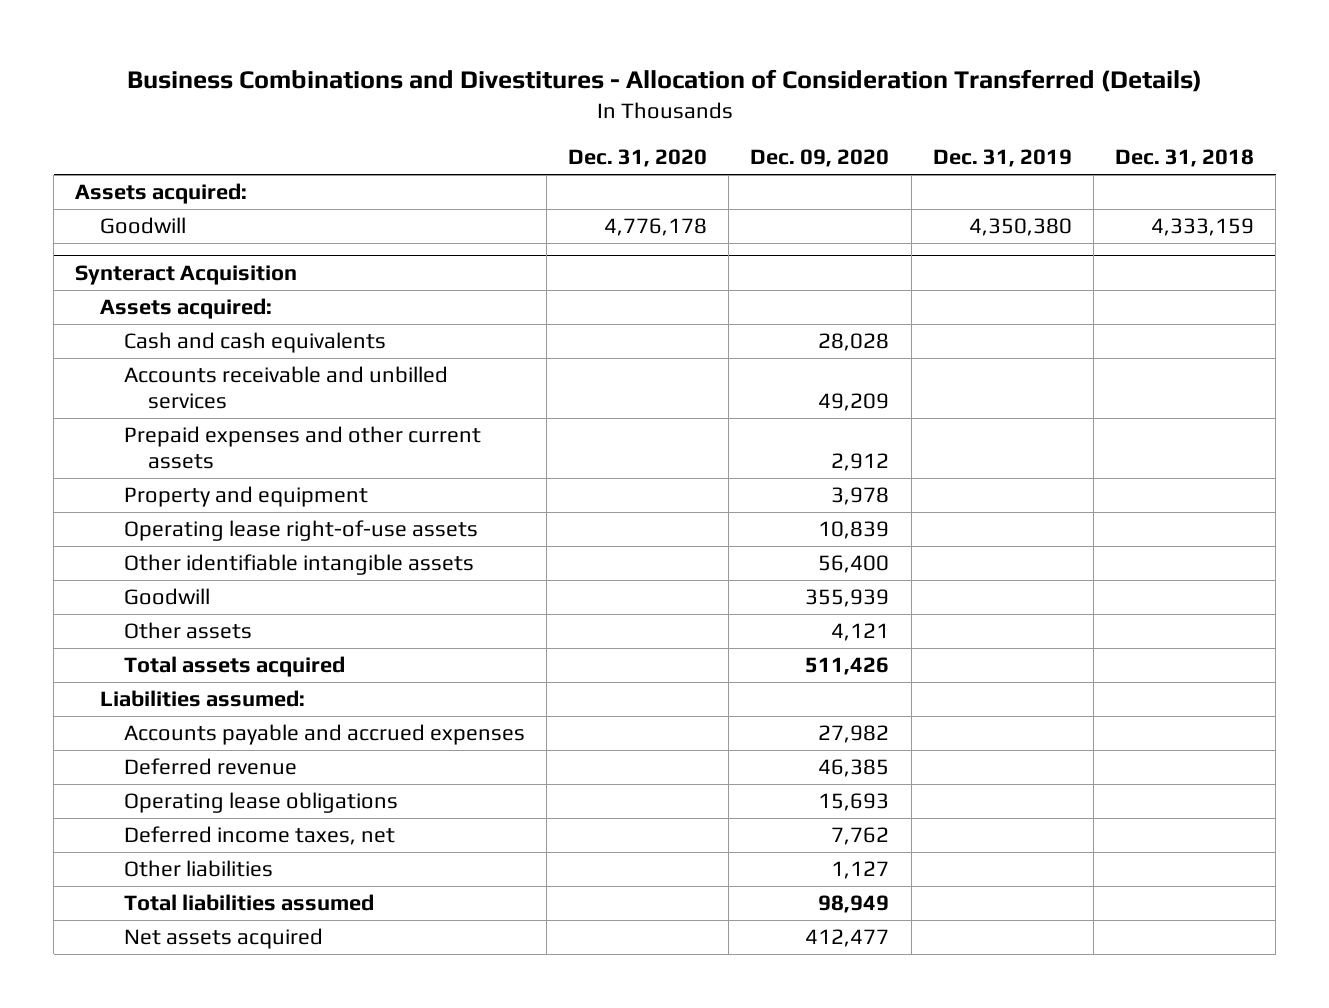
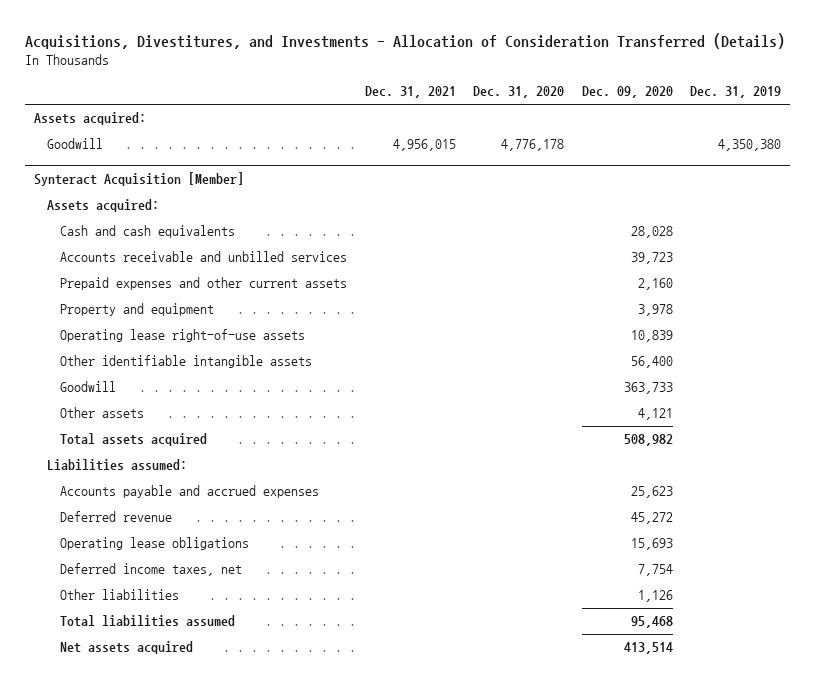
- Business Combinations and Divestitures - Allocation of Consideration Transferred (Details)
+ Acquisitions, Divestitures, and Investments - Allocation of Consideration Transferred (Details)
- | Dec. 31, 2020 | Dec. 09, 2020 | Dec. 31, 2019 | Dec. 31, 2018
+ | Dec. 31, 2021 | Dec. 31, 2020 | Dec. 09, 2020 | Dec. 31, 2019
- Synteract Acquisition
+ Synteract Acquisition [Member]
- Accounts receivable and unbilled services | | 49,209 | |
- Prepaid expenses and other current assets | | 2,912 | |
+ Accounts receivable and unbilled services | | | 39,723 |
+ Prepaid expenses and other current assets | | | 2,160 |
- Goodwill | | 355,939 | |
+ Goodwill | | | 363,733 |
- Total assets acquired | | 511,426 | |
+ Total assets acquired | | | 508,982 |
- Accounts payable and accrued expenses | | 27,982 | |
- Deferred revenue | | 46,385 | |
+ Accounts payable and accrued expenses | | | 25,623 |
+ Deferred revenue | | | 45,272 |
- Deferred income taxes, net | | 7,762 | |
- Other liabilities | | 1,127 | |
- Total liabilities assumed | | 98,949 | |
- Net assets acquired | | 412,477 | |
+ Deferred income taxes, net | | | 7,754 |
+ Other liabilities | | | 1,126 |
+ Total liabilities assumed | | | 95,468 |
+ Net assets acquired | | | 413,514 |

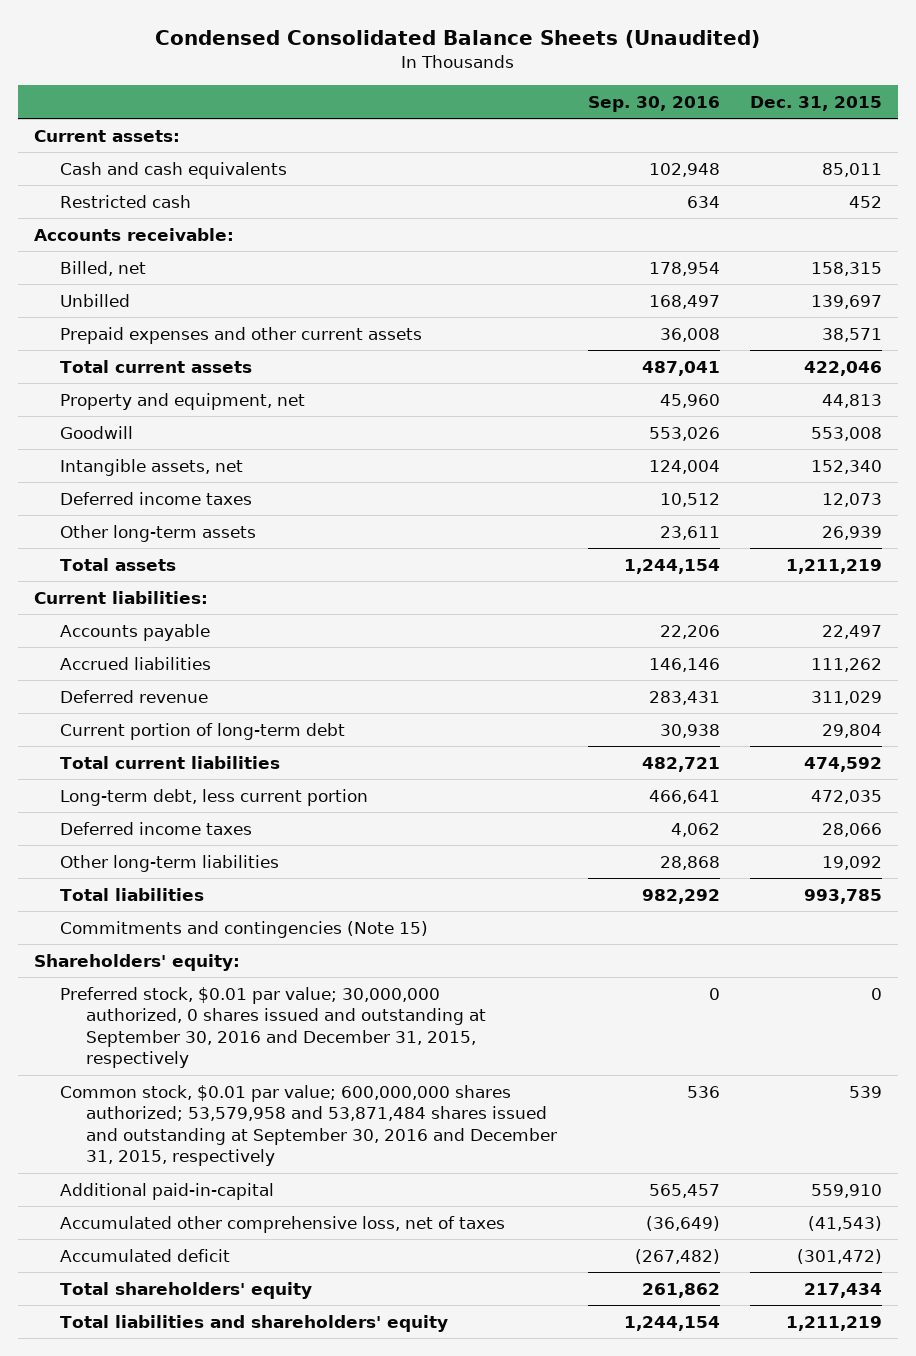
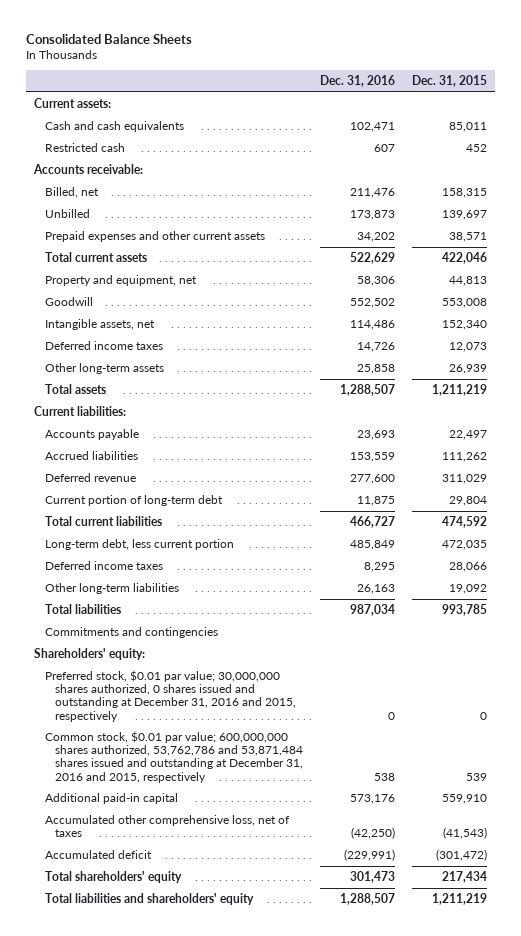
- Condensed Consolidated Balance Sheets (Unaudited)
+ Consolidated Balance Sheets
- | Sep. 30, 2016 | Dec. 31, 2015
+ | Dec. 31, 2016 | Dec. 31, 2015
- Commitments and contingencies (Note 15)
+ Commitments and contingencies
- Preferred stock, $0.01 par value; 30,000,000 authorized, 0 shares issued and outstanding at September 30, 2016 and December 31, 2015, respectively | 0 | 0
- Common stock, $0.01 par value; 600,000,000 shares authorized; 53,579,958 and 53,871,484 shares issued and outstanding at September 30, 2016 and December 31, 2015, respectively | 536 | 539
- Additional paid-in-capital | 565,457 | 559,910
+ Preferred stock, $0.01 par value; 30,000,000 shares authorized, 0 shares issued and outstanding at December 31, 2016 and 2015, respectively | 0 | 0
+ Common stock, $0.01 par value; 600,000,000 shares authorized, 53,762,786 and 53,871,484 shares issued and outstanding at December 31, 2016 and 2015, respectively | 538 | 539
+ Additional paid-in capital | 573,176 | 559,910

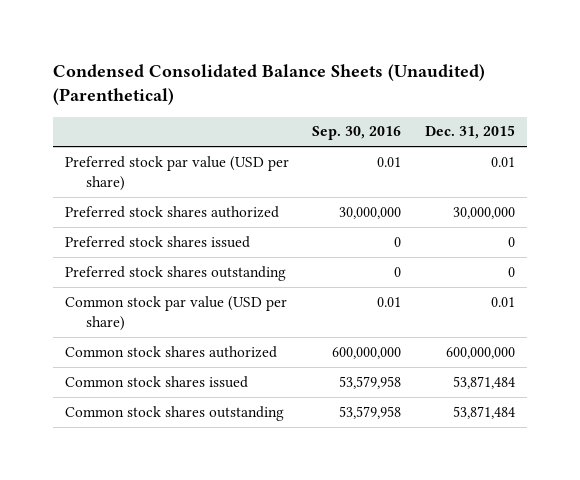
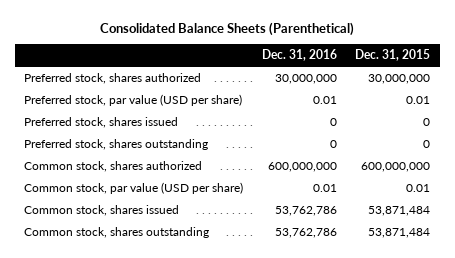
- Condensed Consolidated Balance Sheets (Unaudited) (Parenthetical)
+ Consolidated Balance Sheets (Parenthetical)
- | Sep. 30, 2016 | Dec. 31, 2015
+ | Dec. 31, 2016 | Dec. 31, 2015
- Preferred stock par value (USD per share) | 0.01 | 0.01
- Preferred stock shares authorized | 30,000,000 | 30,000,000
- Preferred stock shares issued | 0 | 0
- Preferred stock shares outstanding | 0 | 0
- Common stock par value (USD per share) | 0.01 | 0.01
- Common stock shares authorized | 600,000,000 | 600,000,000
- Common stock shares issued | 53,579,958 | 53,871,484
- Common stock shares outstanding | 53,579,958 | 53,871,484
+ Preferred stock, shares authorized | 30,000,000 | 30,000,000
+ Preferred stock, par value (USD per share) | 0.01 | 0.01
+ Preferred stock, shares issued | 0 | 0
+ Preferred stock, shares outstanding | 0 | 0
+ Common stock, shares authorized | 600,000,000 | 600,000,000
+ Common stock, par value (USD per share) | 0.01 | 0.01
+ Common stock, shares issued | 53,762,786 | 53,871,484
+ Common stock, shares outstanding | 53,762,786 | 53,871,484

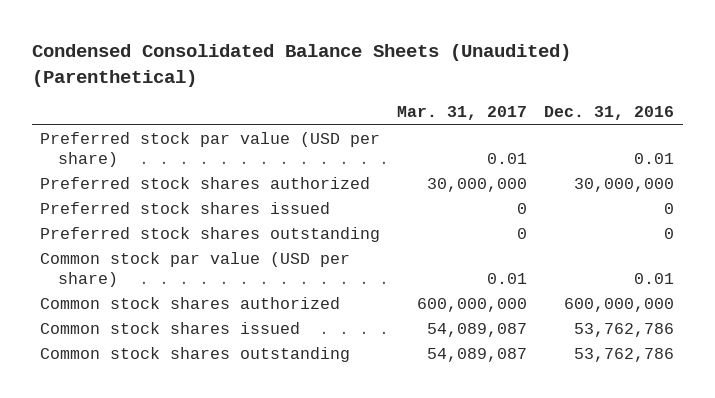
- Consolidated Balance Sheets (Parenthetical)
+ Condensed Consolidated Balance Sheets (Unaudited) (Parenthetical)
- | Dec. 31, 2016 | Dec. 31, 2015
+ | Mar. 31, 2017 | Dec. 31, 2016
- Preferred stock, shares authorized | 30,000,000 | 30,000,000
- Preferred stock, par value (USD per share) | 0.01 | 0.01
- Preferred stock, shares issued | 0 | 0
- Preferred stock, shares outstanding | 0 | 0
- Common stock, shares authorized | 600,000,000 | 600,000,000
- Common stock, par value (USD per share) | 0.01 | 0.01
- Common stock, shares issued | 53,762,786 | 53,871,484
- Common stock, shares outstanding | 53,762,786 | 53,871,484
+ Preferred stock par value (USD per share) | 0.01 | 0.01
+ Preferred stock shares authorized | 30,000,000 | 30,000,000
+ Preferred stock shares issued | 0 | 0
+ Preferred stock shares outstanding | 0 | 0
+ Common stock par value (USD per share) | 0.01 | 0.01
+ Common stock shares authorized | 600,000,000 | 600,000,000
+ Common stock shares issued | 54,089,087 | 53,762,786
+ Common stock shares outstanding | 54,089,087 | 53,762,786

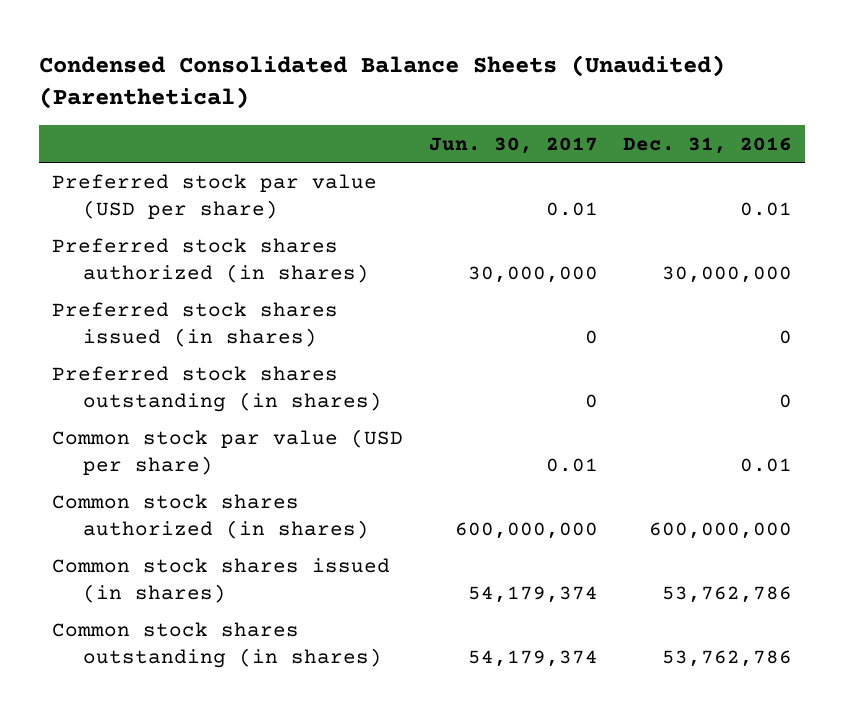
- | Mar. 31, 2017 | Dec. 31, 2016
+ | Jun. 30, 2017 | Dec. 31, 2016
- Preferred stock shares authorized | 30,000,000 | 30,000,000
- Preferred stock shares issued | 0 | 0
- Preferred stock shares outstanding | 0 | 0
+ Preferred stock shares authorized (in shares) | 30,000,000 | 30,000,000
+ Preferred stock shares issued (in shares) | 0 | 0
+ Preferred stock shares outstanding (in shares) | 0 | 0
- Common stock shares authorized | 600,000,000 | 600,000,000
- Common stock shares issued | 54,089,087 | 53,762,786
- Common stock shares outstanding | 54,089,087 | 53,762,786
+ Common stock shares authorized (in shares) | 600,000,000 | 600,000,000
+ Common stock shares issued (in shares) | 54,179,374 | 53,762,786
+ Common stock shares outstanding (in shares) | 54,179,374 | 53,762,786

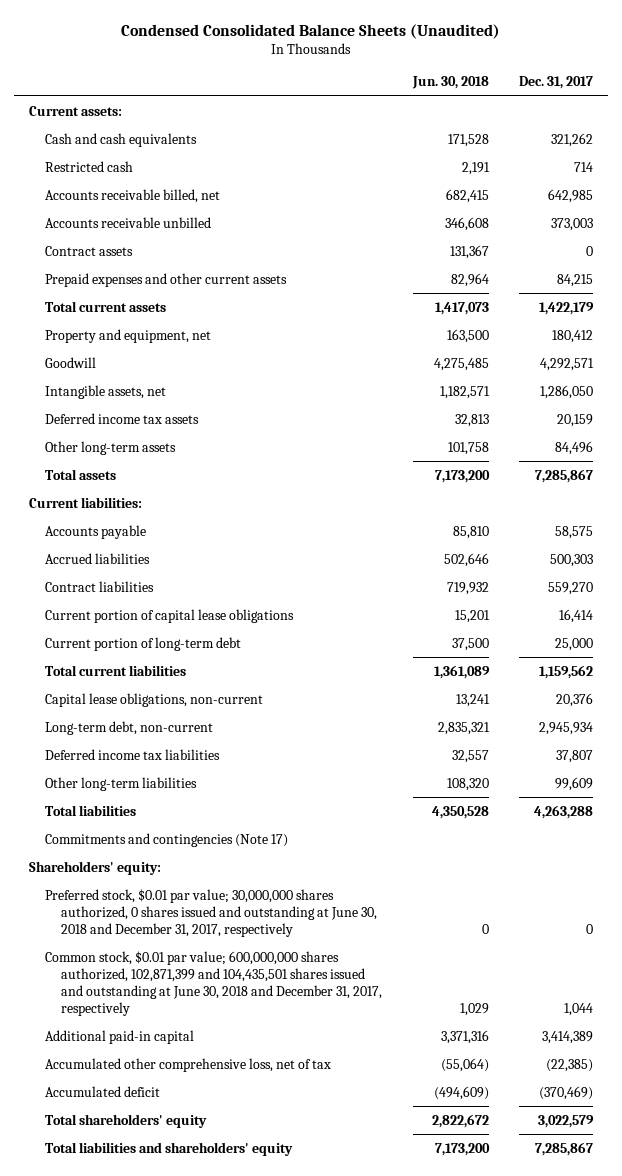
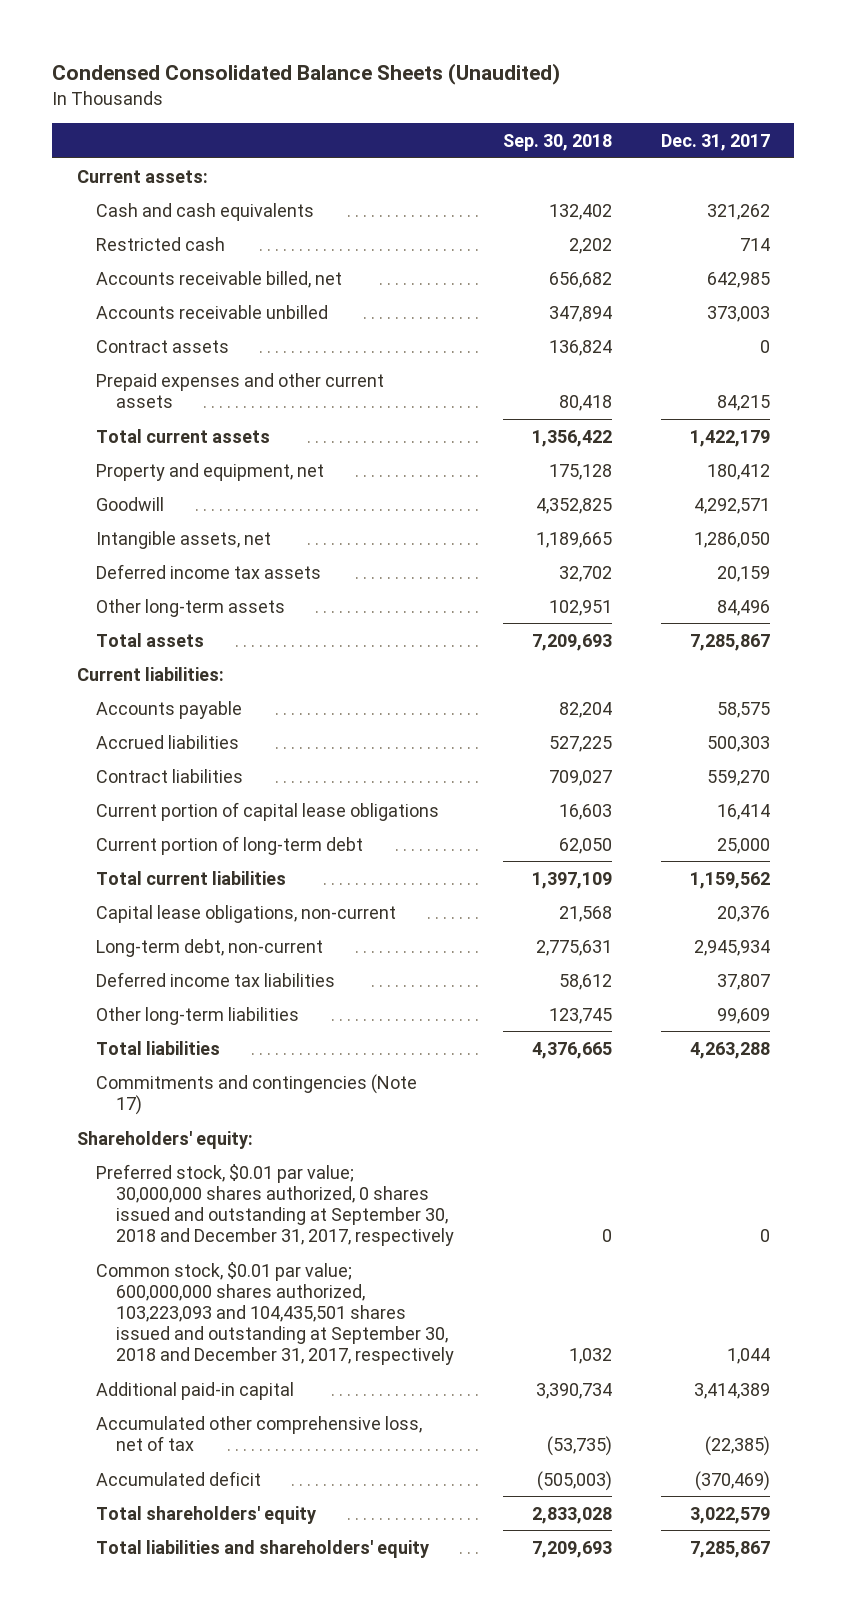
- | Jun. 30, 2018 | Dec. 31, 2017
+ | Sep. 30, 2018 | Dec. 31, 2017
- Preferred stock, $0.01 par value; 30,000,000 shares authorized, 0 shares issued and outstanding at June 30, 2018 and December 31, 2017, respectively | 0 | 0
- Common stock, $0.01 par value; 600,000,000 shares authorized, 102,871,399 and 104,435,501 shares issued and outstanding at June 30, 2018 and December 31, 2017, respectively | 1,029 | 1,044
+ Preferred stock, $0.01 par value; 30,000,000 shares authorized, 0 shares issued and outstanding at September 30, 2018 and December 31, 2017, respectively | 0 | 0
+ Common stock, $0.01 par value; 600,000,000 shares authorized, 103,223,093 and 104,435,501 shares issued and outstanding at September 30, 2018 and December 31, 2017, respectively | 1,032 | 1,044

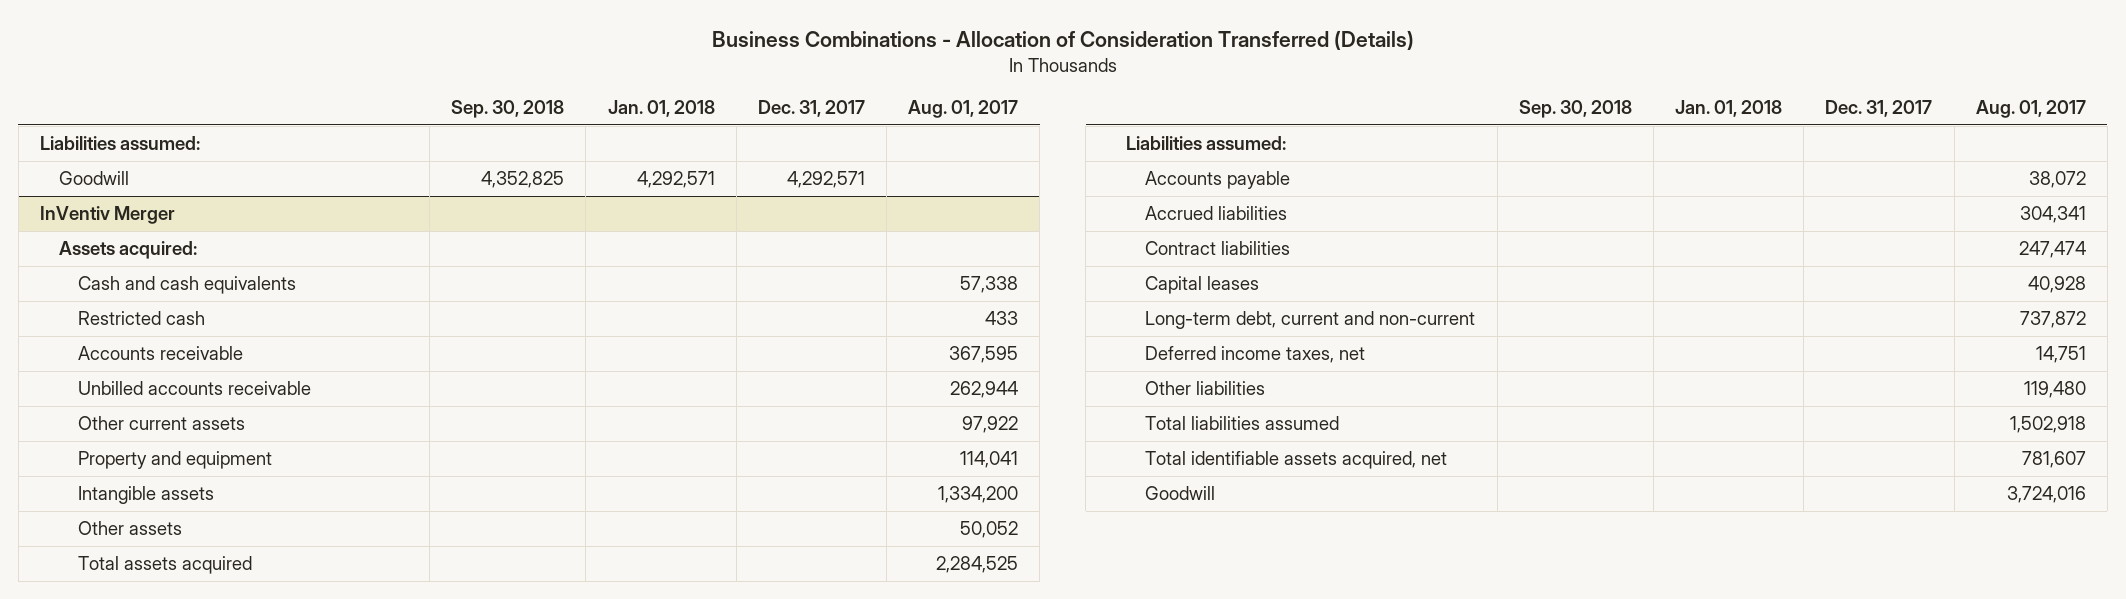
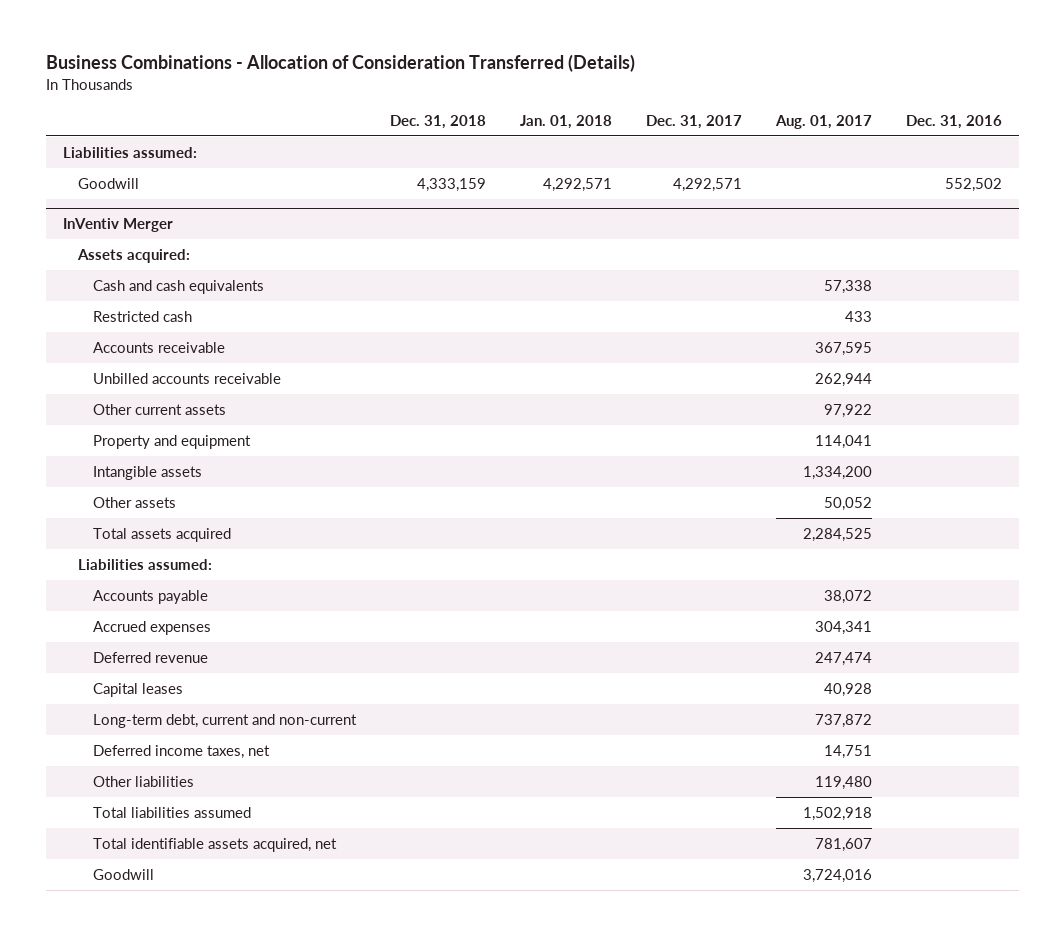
- | Sep. 30, 2018 | Jan. 01, 2018 | Dec. 31, 2017 | Aug. 01, 2017
+ | Dec. 31, 2018 | Jan. 01, 2018 | Dec. 31, 2017 | Aug. 01, 2017 | Dec. 31, 2016
@ InVentiv Merger
- Accrued liabilities | | | | 304,341
- Contract liabilities | | | | 247,474
+ Accrued expenses | | | | 304,341 |
+ Deferred revenue | | | | 247,474 |

